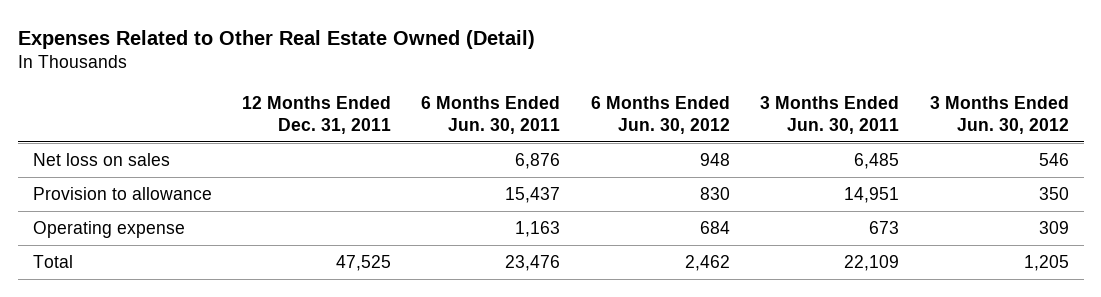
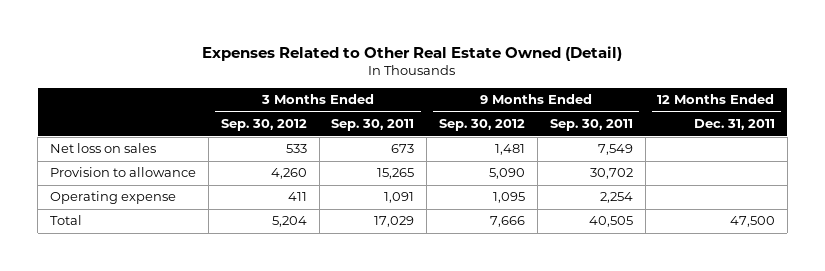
- | 12 Months Ended Dec. 31, 2011 | 6 Months Ended Jun. 30, 2011 | 6 Months Ended Jun. 30, 2012 | 3 Months Ended Jun. 30, 2011 | 3 Months Ended Jun. 30, 2012
+ | 3 Months Ended Sep. 30, 2012 | 3 Months Ended Sep. 30, 2011 | 9 Months Ended Sep. 30, 2012 | 9 Months Ended Sep. 30, 2011 | 12 Months Ended Dec. 31, 2011
- Total | 47,525 | 23,476 | 2,462 | 22,109 | 1,205
+ Total | 5,204 | 17,029 | 7,666 | 40,505 | 47,500

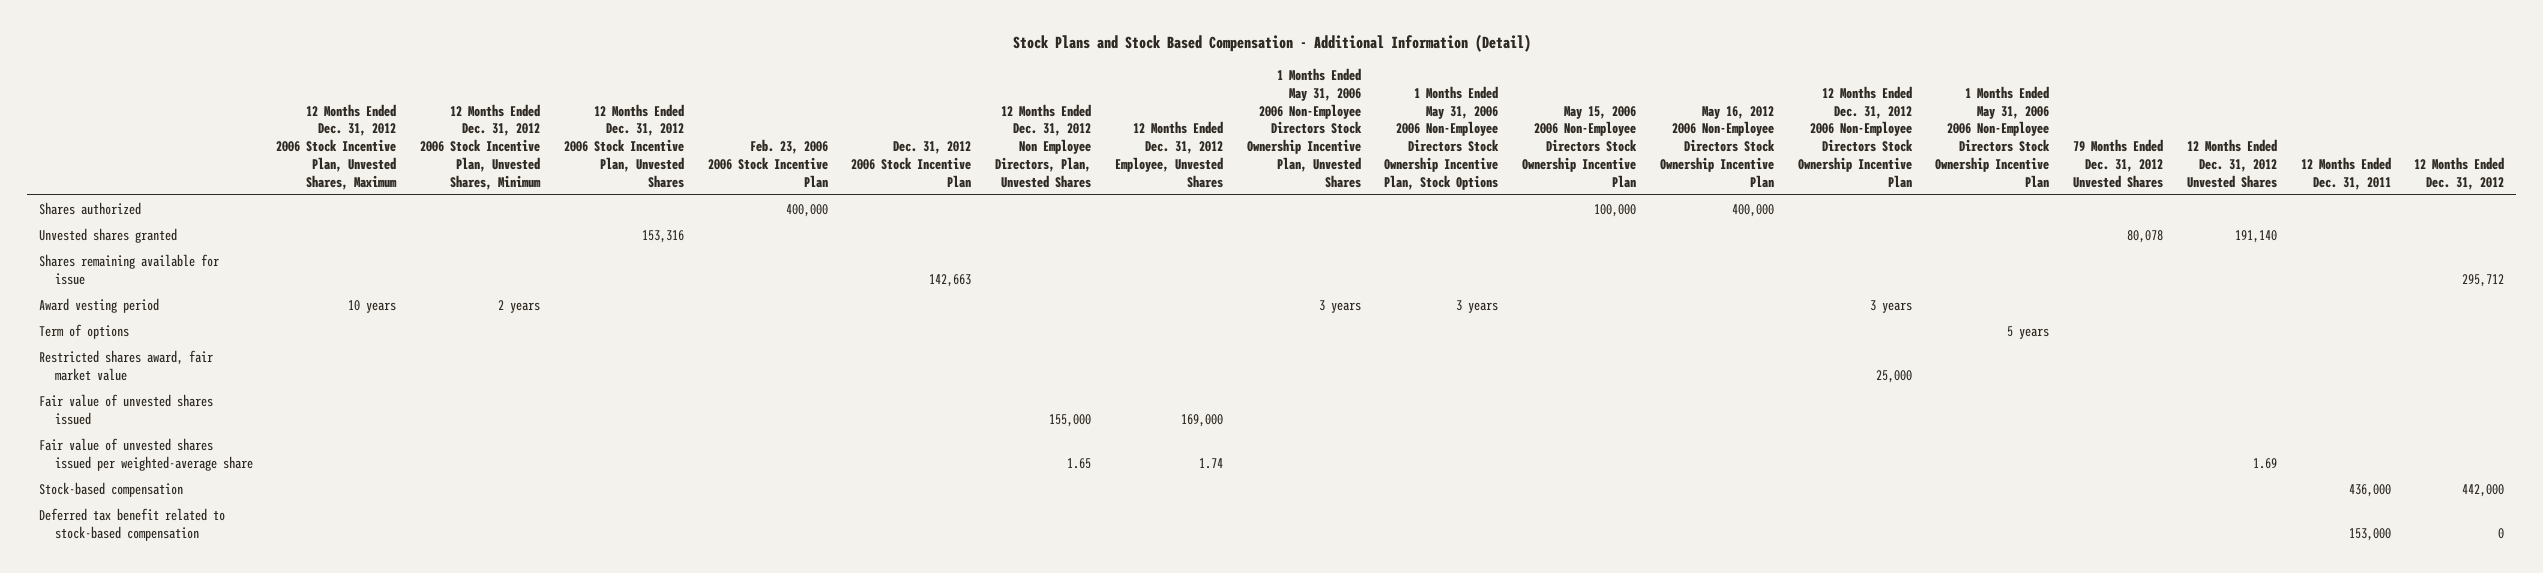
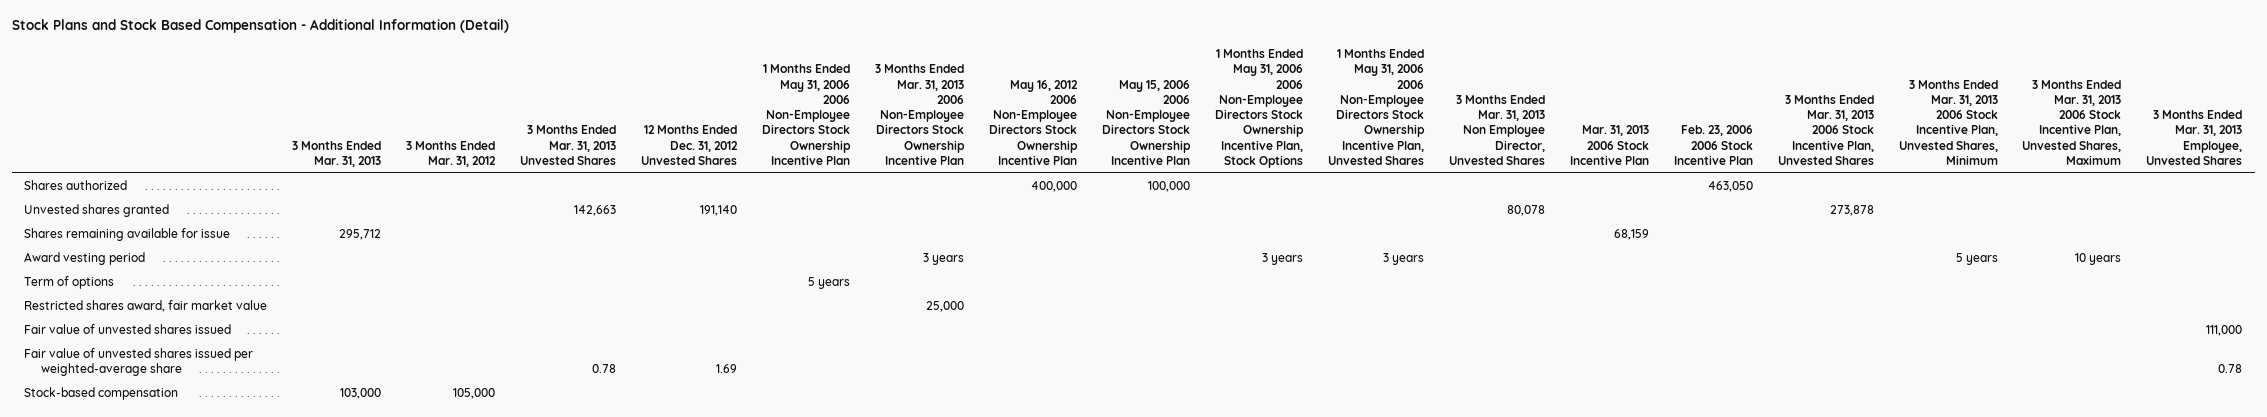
- | 12 Months Ended Dec. 31, 2012 2006 Stock Incentive Plan, Unvested Shares, Maximum | 12 Months Ended Dec. 31, 2012 2006 Stock Incentive Plan, Unvested Shares, Minimum | 12 Months Ended Dec. 31, 2012 2006 Stock Incentive Plan, Unvested Shares | Feb. 23, 2006 2006 Stock Incentive Plan | Dec. 31, 2012 2006 Stock Incentive Plan | 12 Months Ended Dec. 31, 2012 Non Employee Directors, Plan, Unvested Shares | 12 Months Ended Dec. 31, 2012 Employee, Unvested Shares | 1 Months Ended May 31, 2006 2006 Non-Employee Directors Stock Ownership Incentive Plan, Unvested Shares | 1 Months Ended May 31, 2006 2006 Non-Employee Directors Stock Ownership Incentive Plan, Stock Options | May 15, 2006 2006 Non-Employee Directors Stock Ownership Incentive Plan | May 16, 2012 2006 Non-Employee Directors Stock Ownership Incentive Plan | 12 Months Ended Dec. 31, 2012 2006 Non-Employee Directors Stock Ownership Incentive Plan | 1 Months Ended May 31, 2006 2006 Non-Employee Directors Stock Ownership Incentive Plan | 79 Months Ended Dec. 31, 2012 Unvested Shares | 12 Months Ended Dec. 31, 2012 Unvested Shares | 12 Months Ended Dec. 31, 2011 | 12 Months Ended Dec. 31, 2012
+ | 3 Months Ended Mar. 31, 2013 | 3 Months Ended Mar. 31, 2012 | 3 Months Ended Mar. 31, 2013 Unvested Shares | 12 Months Ended Dec. 31, 2012 Unvested Shares | 1 Months Ended May 31, 2006 2006 Non-Employee Directors Stock Ownership Incentive Plan | 3 Months Ended Mar. 31, 2013 2006 Non-Employee Directors Stock Ownership Incentive Plan | May 16, 2012 2006 Non-Employee Directors Stock Ownership Incentive Plan | May 15, 2006 2006 Non-Employee Directors Stock Ownership Incentive Plan | 1 Months Ended May 31, 2006 2006 Non-Employee Directors Stock Ownership Incentive Plan, Stock Options | 1 Months Ended May 31, 2006 2006 Non-Employee Directors Stock Ownership Incentive Plan, Unvested Shares | 3 Months Ended Mar. 31, 2013 Non Employee Director, Unvested Shares | Mar. 31, 2013 2006 Stock Incentive Plan | Feb. 23, 2006 2006 Stock Incentive Plan | 3 Months Ended Mar. 31, 2013 2006 Stock Incentive Plan, Unvested Shares | 3 Months Ended Mar. 31, 2013 2006 Stock Incentive Plan, Unvested Shares, Minimum | 3 Months Ended Mar. 31, 2013 2006 Stock Incentive Plan, Unvested Shares, Maximum | 3 Months Ended Mar. 31, 2013 Employee, Unvested Shares
- Shares authorized | | | | 400,000 | | | | | | 100,000 | 400,000 | | | | | |
+ Shares authorized | | | | | | | 400,000 | 100,000 | | | | | 463,050 | | | |
- Deferred tax benefit related to stock-based compensation | | | | | | | | | | | | | | | | 153,000 | 0

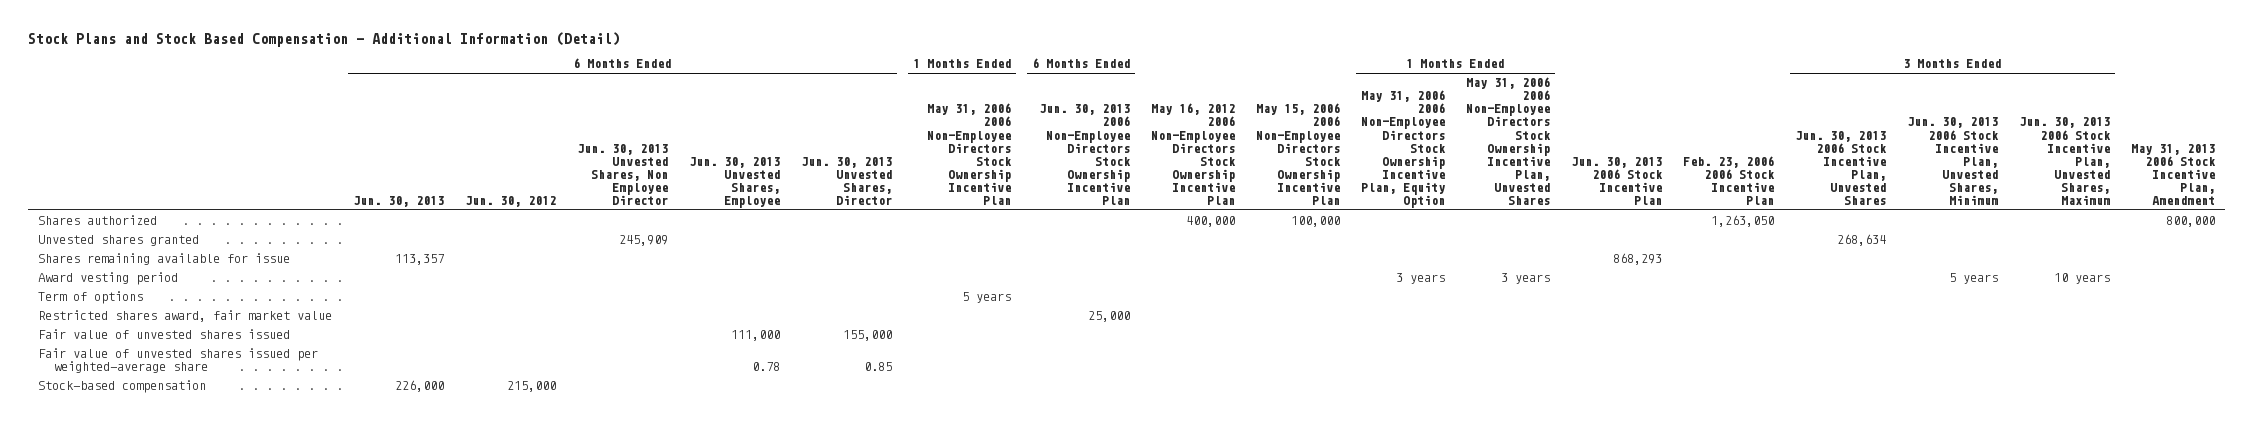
- | 3 Months Ended Mar. 31, 2013 | 3 Months Ended Mar. 31, 2012 | 3 Months Ended Mar. 31, 2013 Unvested Shares | 12 Months Ended Dec. 31, 2012 Unvested Shares | 1 Months Ended May 31, 2006 2006 Non-Employee Directors Stock Ownership Incentive Plan | 3 Months Ended Mar. 31, 2013 2006 Non-Employee Directors Stock Ownership Incentive Plan | May 16, 2012 2006 Non-Employee Directors Stock Ownership Incentive Plan | May 15, 2006 2006 Non-Employee Directors Stock Ownership Incentive Plan | 1 Months Ended May 31, 2006 2006 Non-Employee Directors Stock Ownership Incentive Plan, Stock Options | 1 Months Ended May 31, 2006 2006 Non-Employee Directors Stock Ownership Incentive Plan, Unvested Shares | 3 Months Ended Mar. 31, 2013 Non Employee Director, Unvested Shares | Mar. 31, 2013 2006 Stock Incentive Plan | Feb. 23, 2006 2006 Stock Incentive Plan | 3 Months Ended Mar. 31, 2013 2006 Stock Incentive Plan, Unvested Shares | 3 Months Ended Mar. 31, 2013 2006 Stock Incentive Plan, Unvested Shares, Minimum | 3 Months Ended Mar. 31, 2013 2006 Stock Incentive Plan, Unvested Shares, Maximum | 3 Months Ended Mar. 31, 2013 Employee, Unvested Shares
+ | 6 Months Ended Jun. 30, 2013 | 6 Months Ended Jun. 30, 2012 | 6 Months Ended Jun. 30, 2013 Unvested Shares, Non Employee Director | 6 Months Ended Jun. 30, 2013 Unvested Shares, Employee | 6 Months Ended Jun. 30, 2013 Unvested Shares, Director | 1 Months Ended May 31, 2006 2006 Non-Employee Directors Stock Ownership Incentive Plan | 6 Months Ended Jun. 30, 2013 2006 Non-Employee Directors Stock Ownership Incentive Plan | May 16, 2012 2006 Non-Employee Directors Stock Ownership Incentive Plan | May 15, 2006 2006 Non-Employee Directors Stock Ownership Incentive Plan | 1 Months Ended May 31, 2006 2006 Non-Employee Directors Stock Ownership Incentive Plan, Equity Option | 1 Months Ended May 31, 2006 2006 Non-Employee Directors Stock Ownership Incentive Plan, Unvested Shares | Jun. 30, 2013 2006 Stock Incentive Plan | Feb. 23, 2006 2006 Stock Incentive Plan | 3 Months Ended Jun. 30, 2013 2006 Stock Incentive Plan, Unvested Shares | 3 Months Ended Jun. 30, 2013 2006 Stock Incentive Plan, Unvested Shares, Minimum | 3 Months Ended Jun. 30, 2013 2006 Stock Incentive Plan, Unvested Shares, Maximum | May 31, 2013 2006 Stock Incentive Plan, Amendment
- Shares authorized | | | | | | | 400,000 | 100,000 | | | | | 463,050 | | | |
+ Shares authorized | | | | | | | | 400,000 | 100,000 | | | | 1,263,050 | | | | 800,000

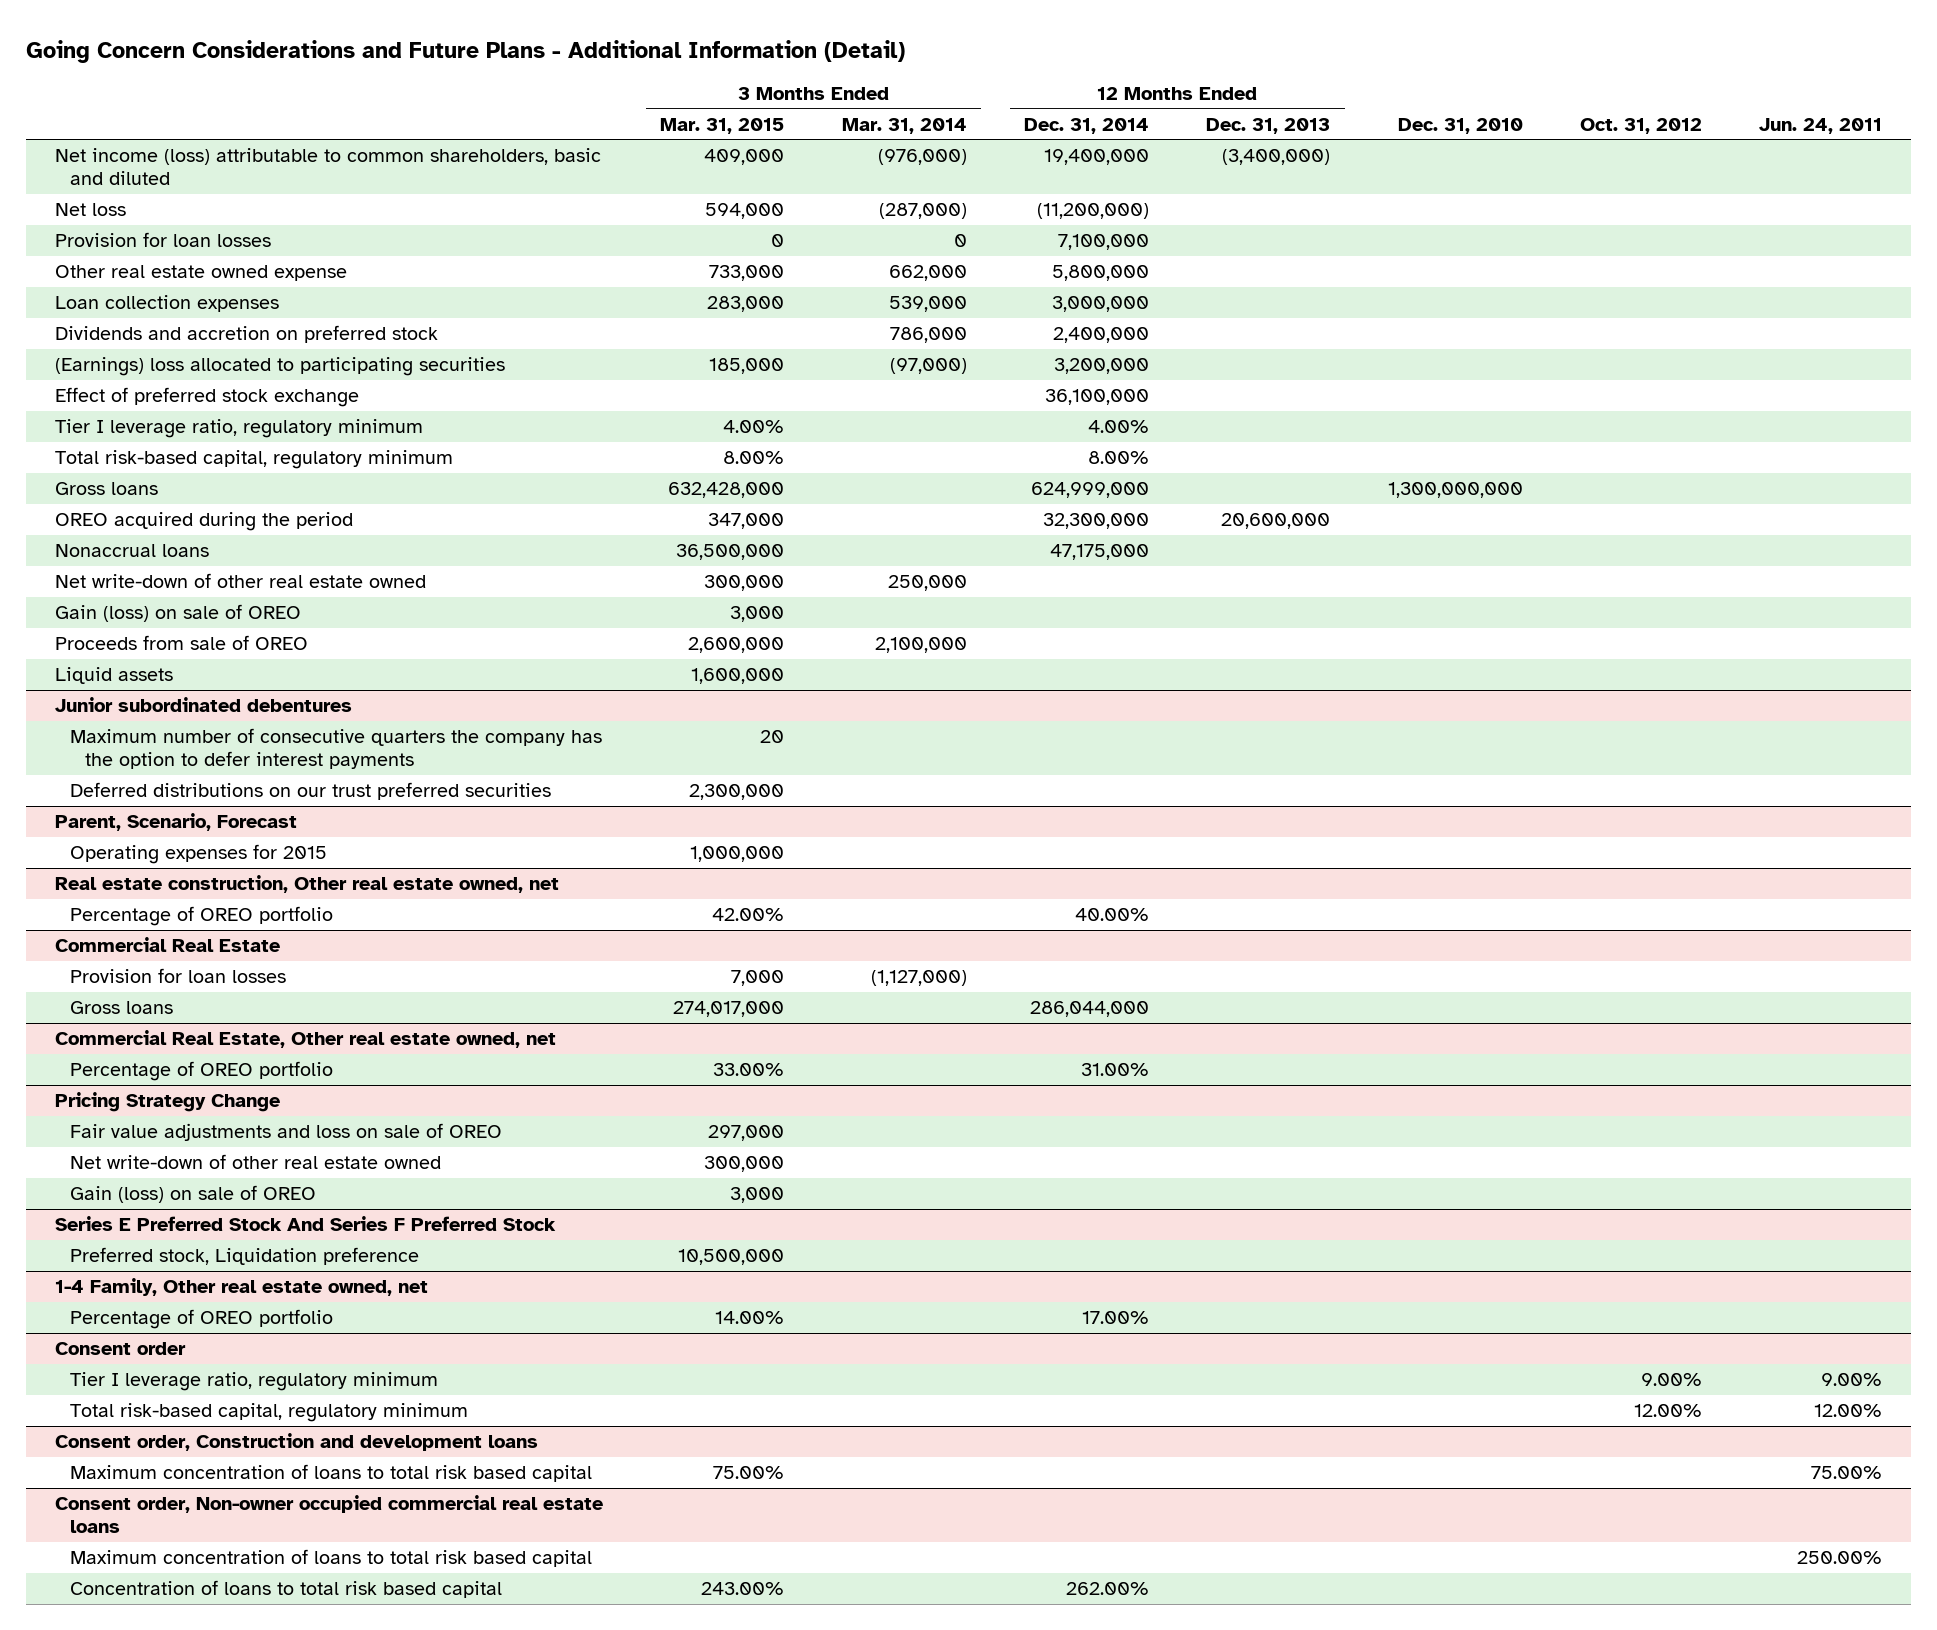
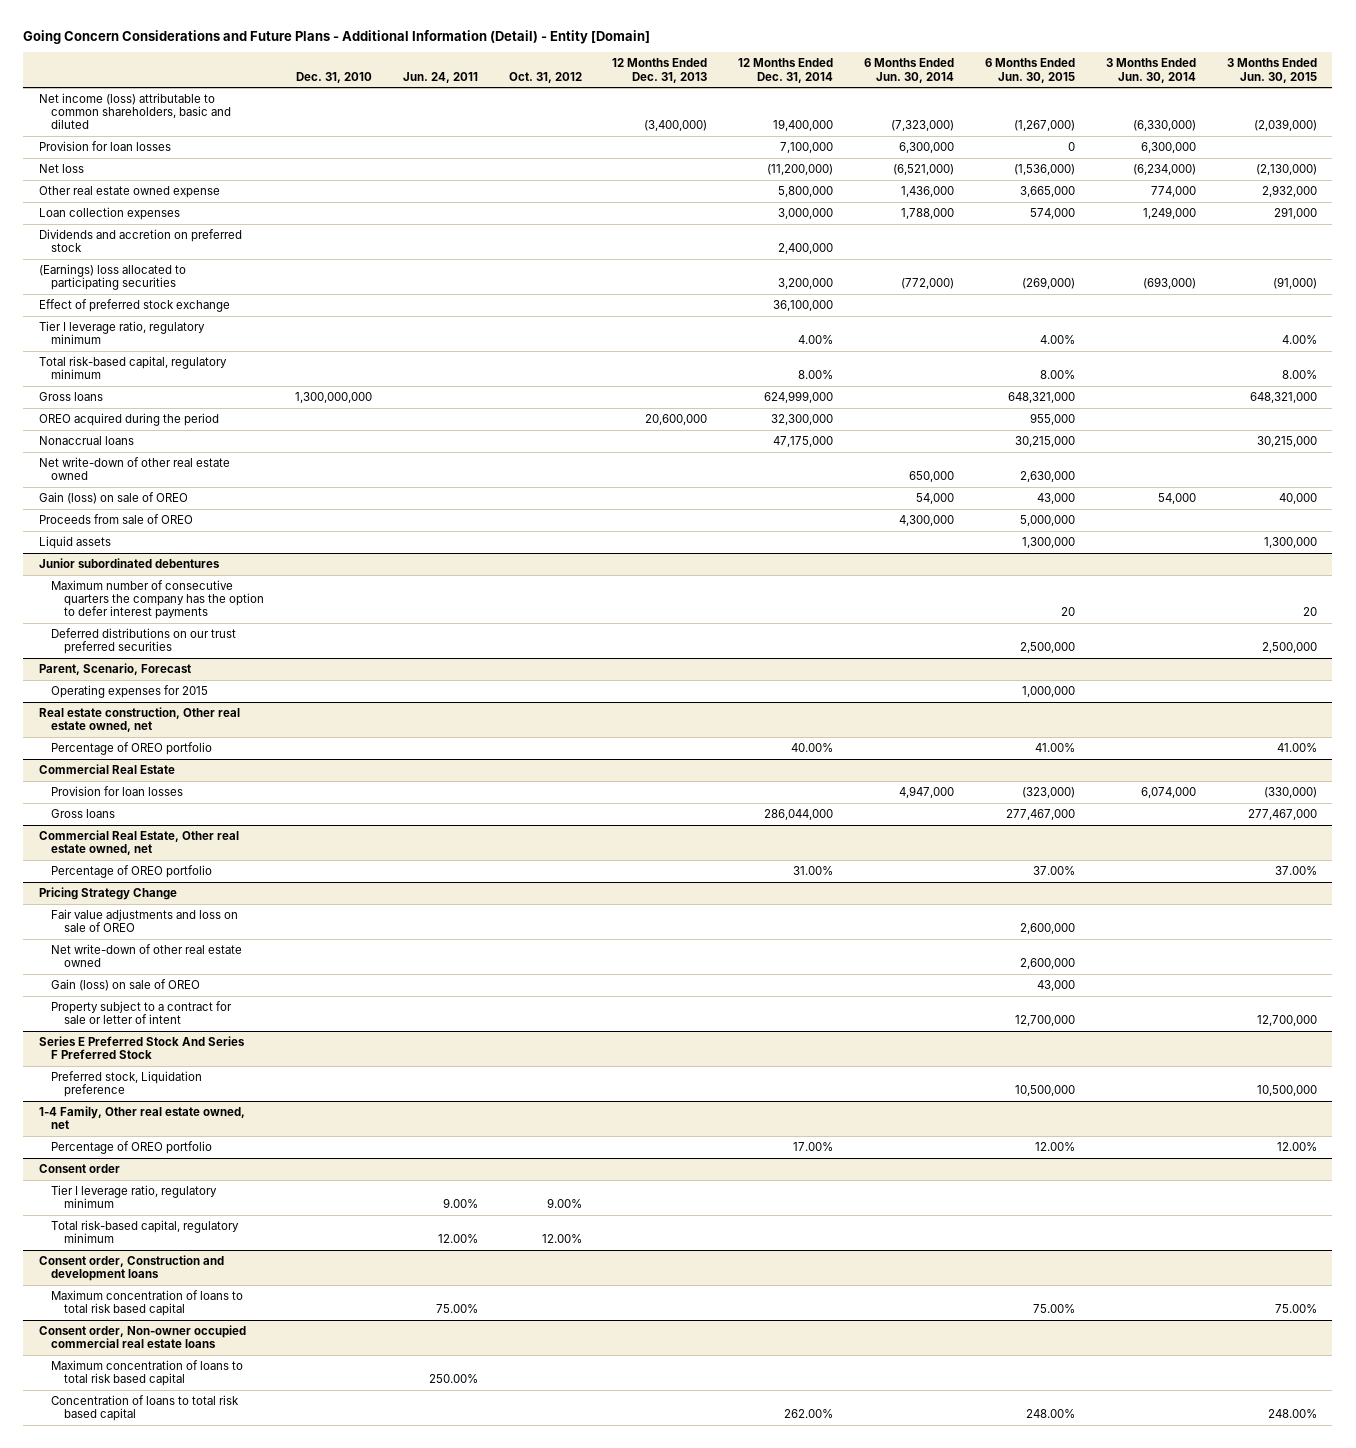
- Going Concern Considerations and Future Plans - Additional Information (Detail)
+ Going Concern Considerations and Future Plans - Additional Information (Detail) - Entity [Domain]
- | 3 Months Ended Mar. 31, 2015 | 3 Months Ended Mar. 31, 2014 | 12 Months Ended Dec. 31, 2014 | 12 Months Ended Dec. 31, 2013 | Dec. 31, 2010 | Oct. 31, 2012 | Jun. 24, 2011
+ | Dec. 31, 2010 | Jun. 24, 2011 | Oct. 31, 2012 | 12 Months Ended Dec. 31, 2013 | 12 Months Ended Dec. 31, 2014 | 6 Months Ended Jun. 30, 2014 | 6 Months Ended Jun. 30, 2015 | 3 Months Ended Jun. 30, 2014 | 3 Months Ended Jun. 30, 2015
moved down: Net loss | | | | | (11,200,000) | (6,521,000) | (1,536,000) | (6,234,000) | (2,130,000)
@ Pricing Strategy Change
+ Property subject to a contract for sale or letter of intent | | | | | | | 12,700,000 | | 12,700,000

